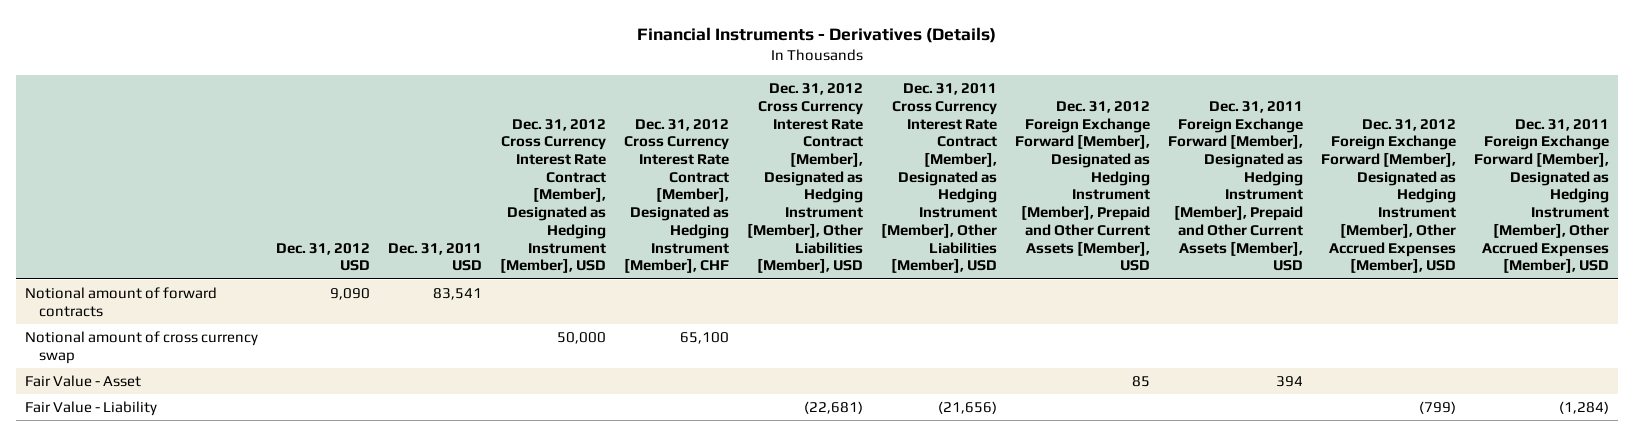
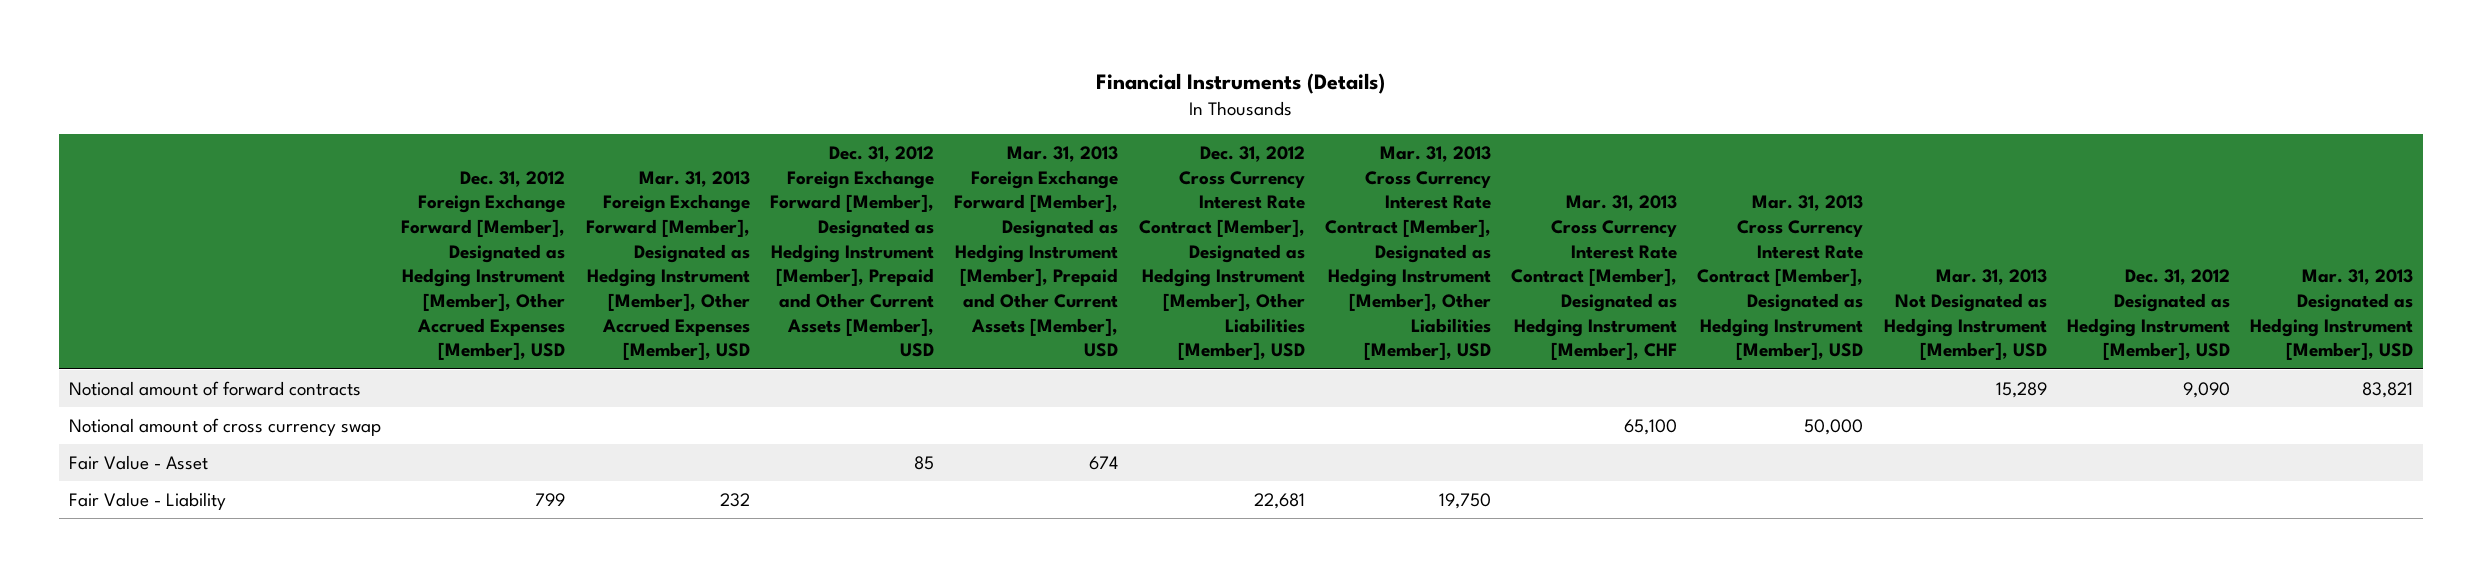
- Financial Instruments - Derivatives (Details)
+ Financial Instruments (Details)
- | Dec. 31, 2012 USD | Dec. 31, 2011 USD | Dec. 31, 2012 Cross Currency Interest Rate Contract [Member], Designated as Hedging Instrument [Member], USD | Dec. 31, 2012 Cross Currency Interest Rate Contract [Member], Designated as Hedging Instrument [Member], CHF | Dec. 31, 2012 Cross Currency Interest Rate Contract [Member], Designated as Hedging Instrument [Member], Other Liabilities [Member], USD | Dec. 31, 2011 Cross Currency Interest Rate Contract [Member], Designated as Hedging Instrument [Member], Other Liabilities [Member], USD | Dec. 31, 2012 Foreign Exchange Forward [Member], Designated as Hedging Instrument [Member], Prepaid and Other Current Assets [Member], USD | Dec. 31, 2011 Foreign Exchange Forward [Member], Designated as Hedging Instrument [Member], Prepaid and Other Current Assets [Member], USD | Dec. 31, 2012 Foreign Exchange Forward [Member], Designated as Hedging Instrument [Member], Other Accrued Expenses [Member], USD | Dec. 31, 2011 Foreign Exchange Forward [Member], Designated as Hedging Instrument [Member], Other Accrued Expenses [Member], USD
+ | Dec. 31, 2012 Foreign Exchange Forward [Member], Designated as Hedging Instrument [Member], Other Accrued Expenses [Member], USD | Mar. 31, 2013 Foreign Exchange Forward [Member], Designated as Hedging Instrument [Member], Other Accrued Expenses [Member], USD | Dec. 31, 2012 Foreign Exchange Forward [Member], Designated as Hedging Instrument [Member], Prepaid and Other Current Assets [Member], USD | Mar. 31, 2013 Foreign Exchange Forward [Member], Designated as Hedging Instrument [Member], Prepaid and Other Current Assets [Member], USD | Dec. 31, 2012 Cross Currency Interest Rate Contract [Member], Designated as Hedging Instrument [Member], Other Liabilities [Member], USD | Mar. 31, 2013 Cross Currency Interest Rate Contract [Member], Designated as Hedging Instrument [Member], Other Liabilities [Member], USD | Mar. 31, 2013 Cross Currency Interest Rate Contract [Member], Designated as Hedging Instrument [Member], CHF | Mar. 31, 2013 Cross Currency Interest Rate Contract [Member], Designated as Hedging Instrument [Member], USD | Mar. 31, 2013 Not Designated as Hedging Instrument [Member], USD | Dec. 31, 2012 Designated as Hedging Instrument [Member], USD | Mar. 31, 2013 Designated as Hedging Instrument [Member], USD
- Fair Value - Liability | | | | | (22,681) | (21,656) | | | (799) | (1,284)
+ Fair Value - Liability | 799 | 232 | | | 22,681 | 19,750 | | | | |

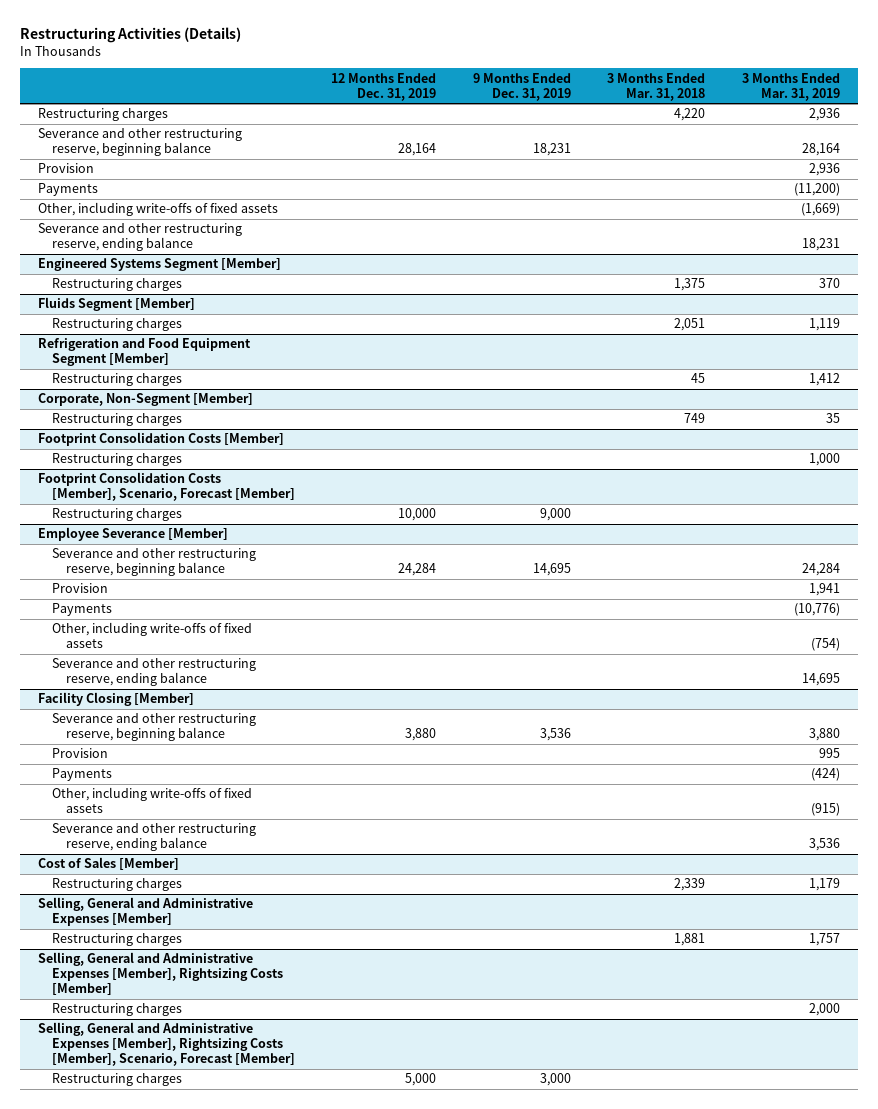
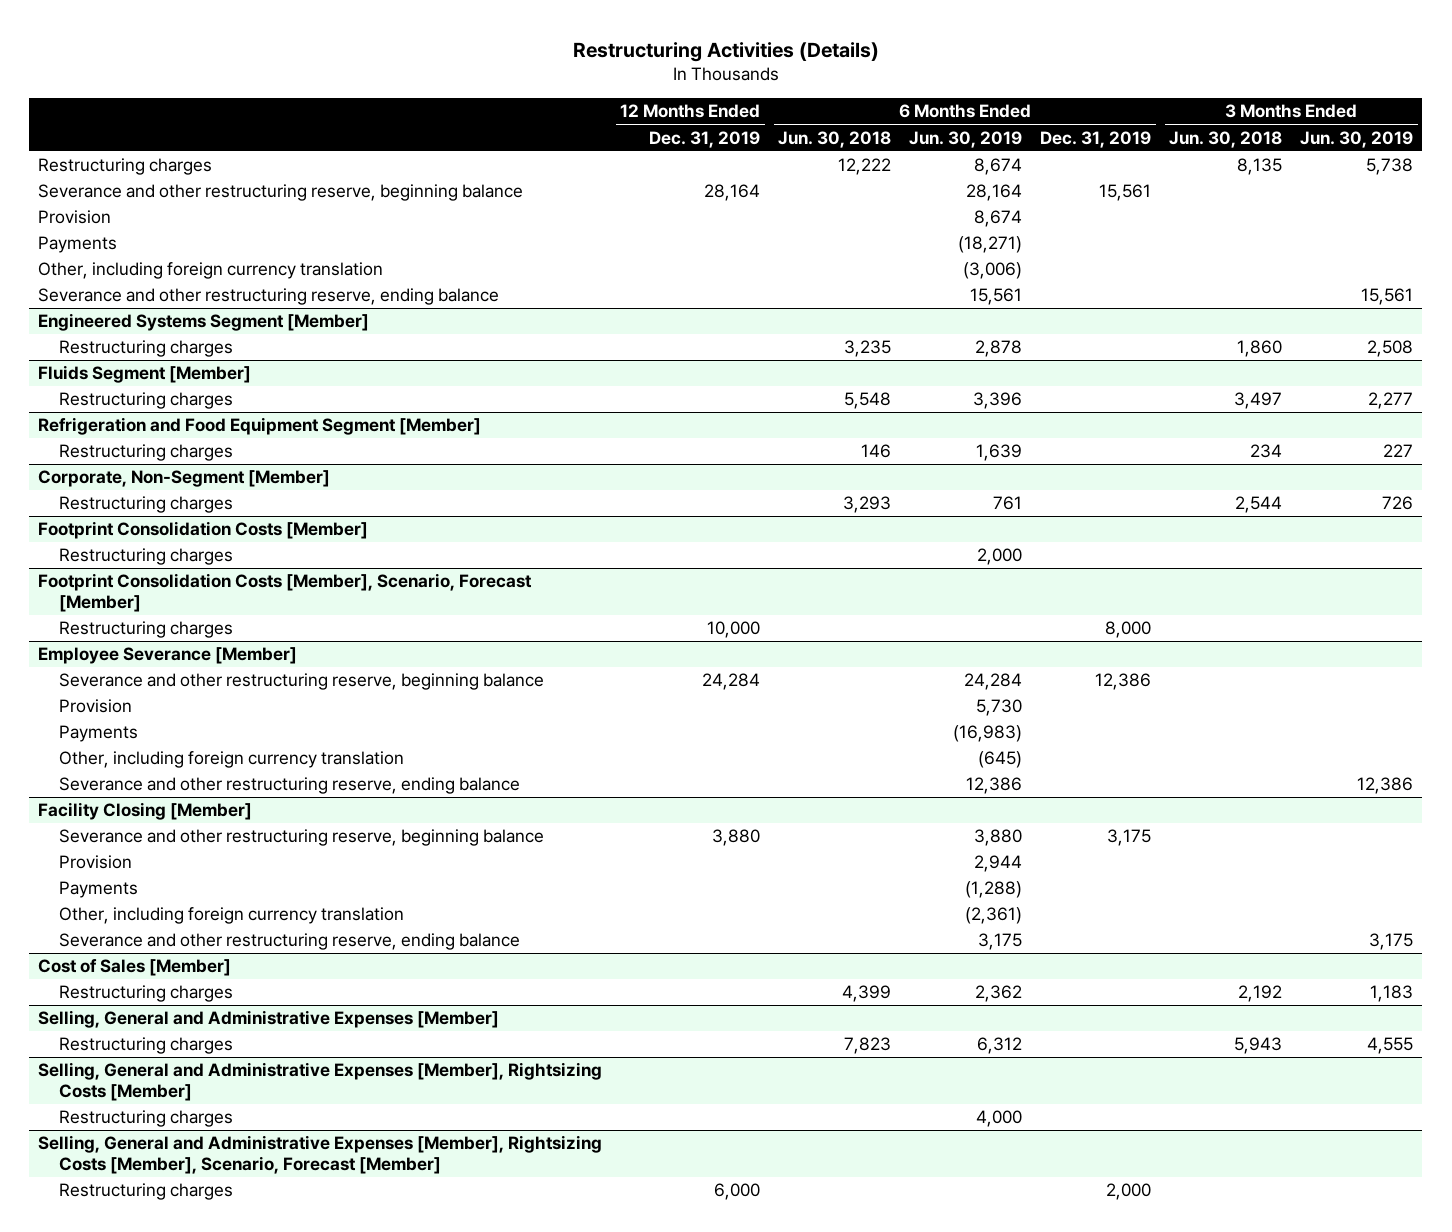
- | 12 Months Ended Dec. 31, 2019 | 9 Months Ended Dec. 31, 2019 | 3 Months Ended Mar. 31, 2018 | 3 Months Ended Mar. 31, 2019
+ | 12 Months Ended Dec. 31, 2019 | 6 Months Ended Jun. 30, 2018 | 6 Months Ended Jun. 30, 2019 | 6 Months Ended Dec. 31, 2019 | 3 Months Ended Jun. 30, 2018 | 3 Months Ended Jun. 30, 2019
- Other, including write-offs of fixed assets | | | | (1,669)
+ Other, including foreign currency translation | | | (3,006) | | |
@ Employee Severance [Member]
- Other, including write-offs of fixed assets | | | | (754)
+ Other, including foreign currency translation | | | (645) | | |
@ Facility Closing [Member]
- Other, including write-offs of fixed assets | | | | (915)
+ Other, including foreign currency translation | | | (2,361) | | |
@ Selling, General and Administrative Expenses [Member], Rightsizing Costs [Member], Scenario, Forecast [Member]
- Restructuring charges | 5,000 | 3,000 | |
+ Restructuring charges | 6,000 | | | 2,000 | |

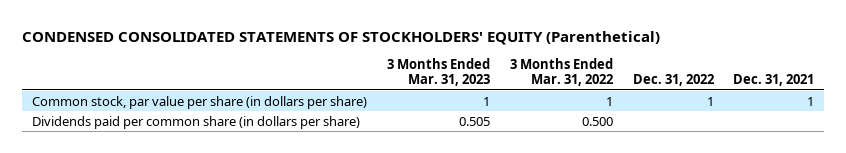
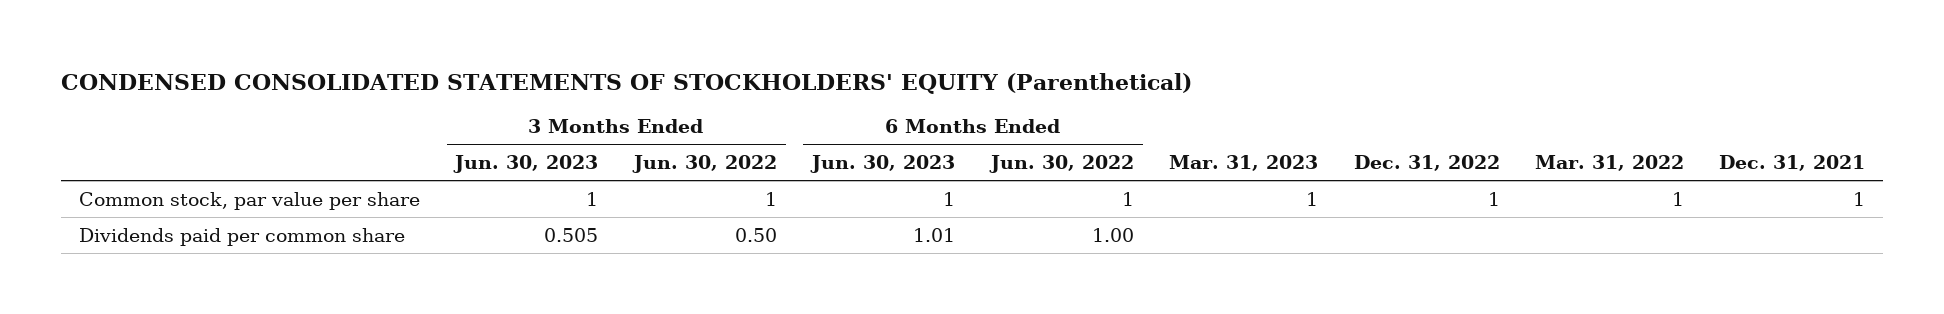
- | 3 Months Ended Mar. 31, 2023 | 3 Months Ended Mar. 31, 2022 | Dec. 31, 2022 | Dec. 31, 2021
+ | 3 Months Ended Jun. 30, 2023 | 3 Months Ended Jun. 30, 2022 | 6 Months Ended Jun. 30, 2023 | 6 Months Ended Jun. 30, 2022 | Mar. 31, 2023 | Dec. 31, 2022 | Mar. 31, 2022 | Dec. 31, 2021
- Common stock, par value per share (in dollars per share) | 1 | 1 | 1 | 1
- Dividends paid per common share (in dollars per share) | 0.505 | 0.500 | |
+ Common stock, par value per share | 1 | 1 | 1 | 1 | 1 | 1 | 1 | 1
+ Dividends paid per common share | 0.505 | 0.50 | 1.01 | 1.00 | | | |

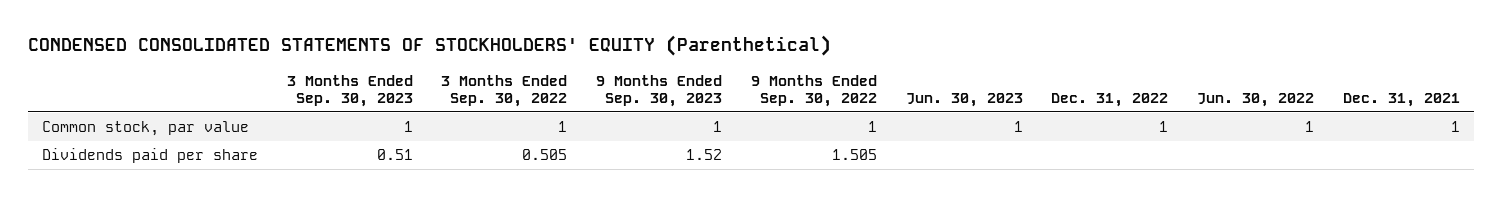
- | 3 Months Ended Jun. 30, 2023 | 3 Months Ended Jun. 30, 2022 | 6 Months Ended Jun. 30, 2023 | 6 Months Ended Jun. 30, 2022 | Mar. 31, 2023 | Dec. 31, 2022 | Mar. 31, 2022 | Dec. 31, 2021
+ | 3 Months Ended Sep. 30, 2023 | 3 Months Ended Sep. 30, 2022 | 9 Months Ended Sep. 30, 2023 | 9 Months Ended Sep. 30, 2022 | Jun. 30, 2023 | Dec. 31, 2022 | Jun. 30, 2022 | Dec. 31, 2021
- Common stock, par value per share | 1 | 1 | 1 | 1 | 1 | 1 | 1 | 1
- Dividends paid per common share | 0.505 | 0.50 | 1.01 | 1.00 | | | |
+ Common stock, par value | 1 | 1 | 1 | 1 | 1 | 1 | 1 | 1
+ Dividends paid per share | 0.51 | 0.505 | 1.52 | 1.505 | | | |

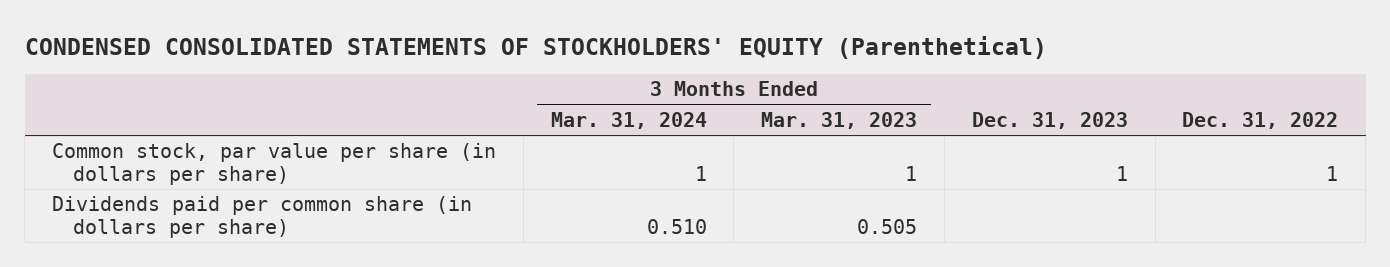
- | 3 Months Ended Sep. 30, 2023 | 3 Months Ended Sep. 30, 2022 | 9 Months Ended Sep. 30, 2023 | 9 Months Ended Sep. 30, 2022 | Jun. 30, 2023 | Dec. 31, 2022 | Jun. 30, 2022 | Dec. 31, 2021
+ | 3 Months Ended Mar. 31, 2024 | 3 Months Ended Mar. 31, 2023 | Dec. 31, 2023 | Dec. 31, 2022
- Common stock, par value | 1 | 1 | 1 | 1 | 1 | 1 | 1 | 1
- Dividends paid per share | 0.51 | 0.505 | 1.52 | 1.505 | | | |
+ Common stock, par value per share (in dollars per share) | 1 | 1 | 1 | 1
+ Dividends paid per common share (in dollars per share) | 0.510 | 0.505 | |

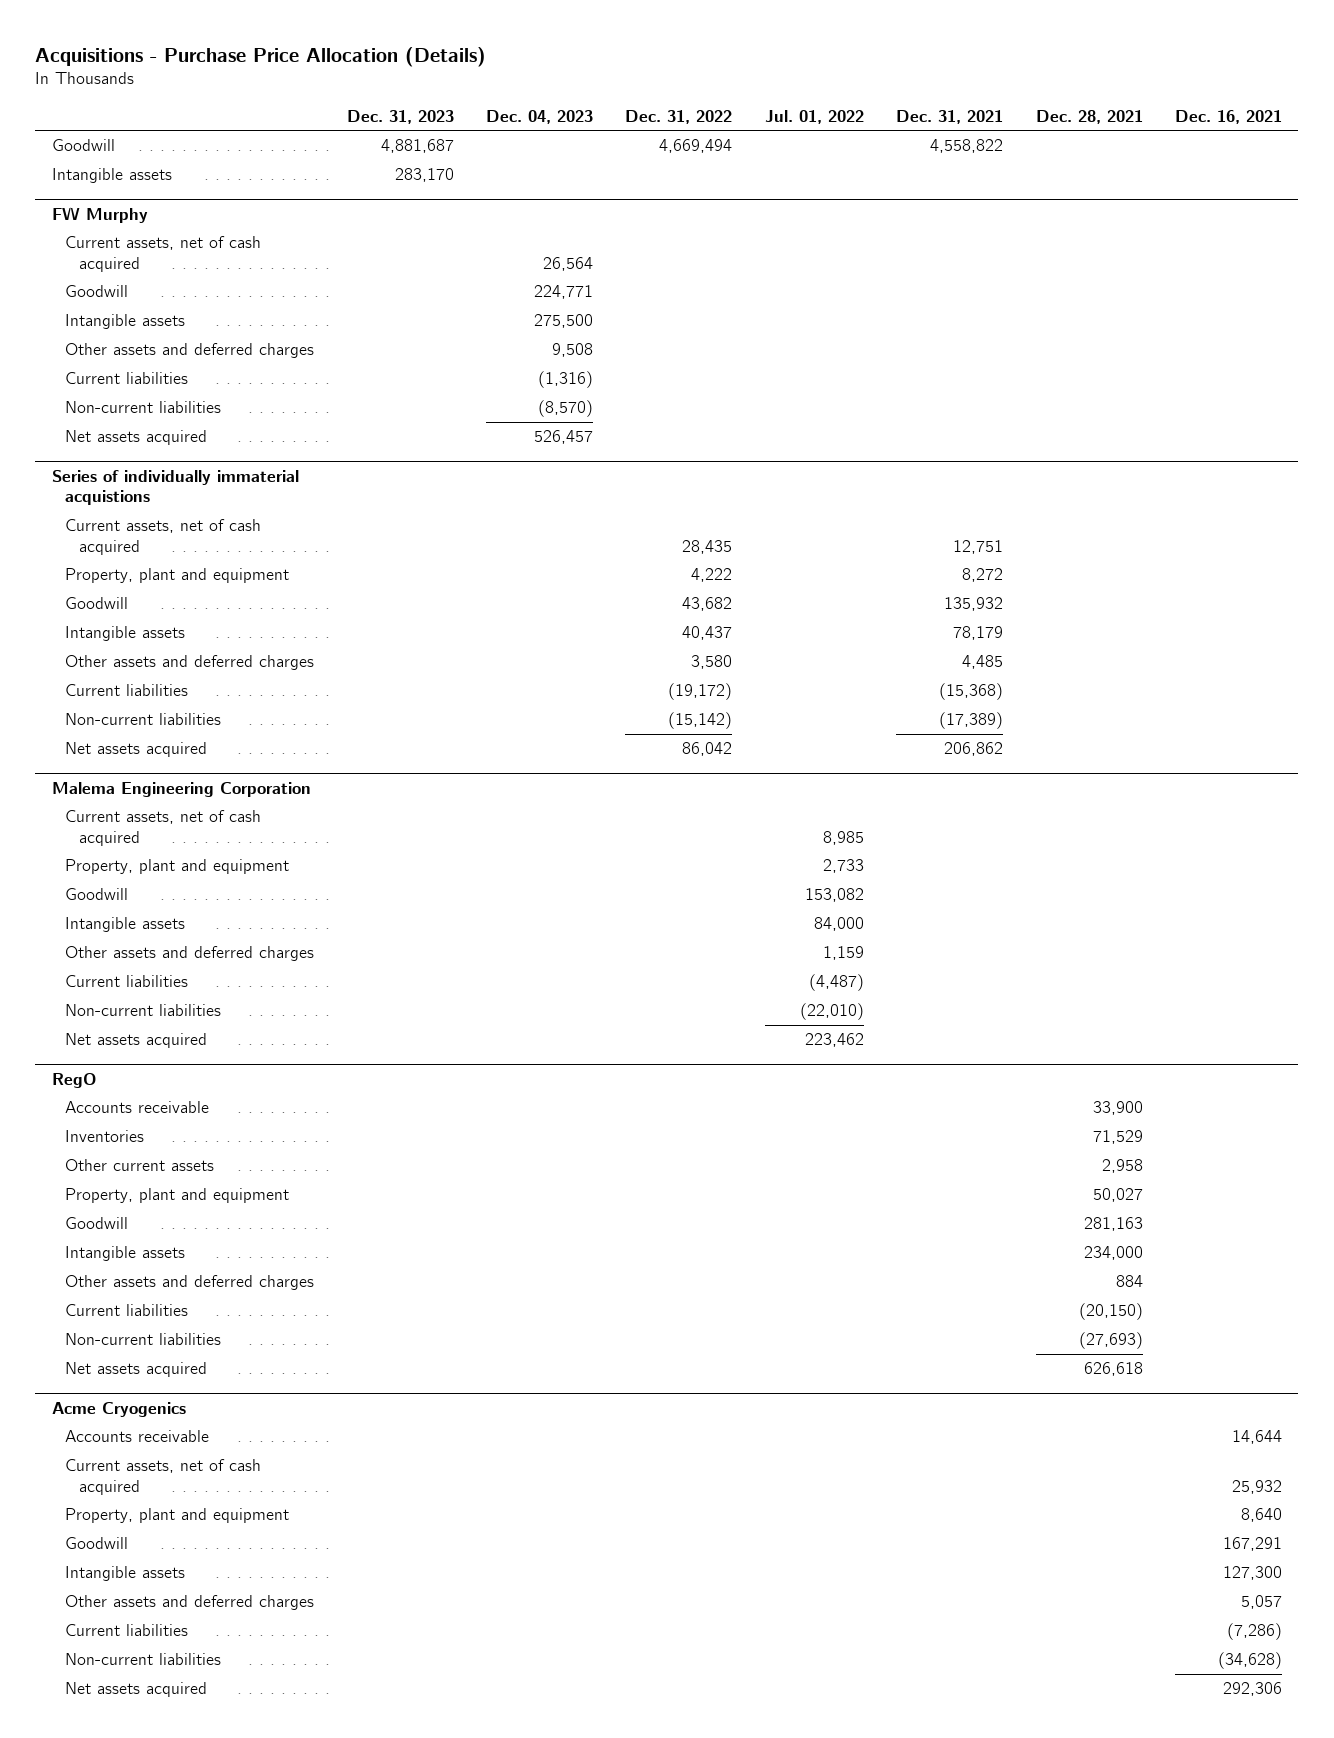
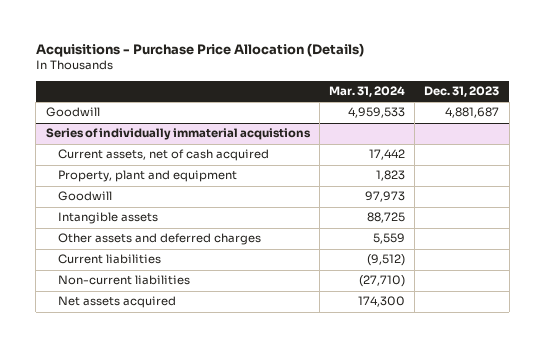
- | Dec. 31, 2023 | Dec. 04, 2023 | Dec. 31, 2022 | Jul. 01, 2022 | Dec. 31, 2021 | Dec. 28, 2021 | Dec. 16, 2021
+ | Mar. 31, 2024 | Dec. 31, 2023
- Intangible assets | 283,170 | | | | | |
- FW Murphy
- Current assets, net of cash acquired | | 26,564 | | | | |
- Goodwill | | 224,771 | | | | |
- Intangible assets | | 275,500 | | | | |
- Other assets and deferred charges | | 9,508 | | | | |
- Current liabilities | | (1,316) | | | | |
- Non-current liabilities | | (8,570) | | | | |
- Net assets acquired | | 526,457 | | | | |
- Malema Engineering Corporation
- Current assets, net of cash acquired | | | | 8,985 | | |
- Property, plant and equipment | | | | 2,733 | | |
- Goodwill | | | | 153,082 | | |
- Intangible assets | | | | 84,000 | | |
- Other assets and deferred charges | | | | 1,159 | | |
- Current liabilities | | | | (4,487) | | |
- Non-current liabilities | | | | (22,010) | | |
- Net assets acquired | | | | 223,462 | | |
- RegO
- Accounts receivable | | | | | | 33,900 |
- Inventories | | | | | | 71,529 |
- Other current assets | | | | | | 2,958 |
- Property, plant and equipment | | | | | | 50,027 |
- Goodwill | | | | | | 281,163 |
- Intangible assets | | | | | | 234,000 |
- Other assets and deferred charges | | | | | | 884 |
- Current liabilities | | | | | | (20,150) |
- Non-current liabilities | | | | | | (27,693) |
- Net assets acquired | | | | | | 626,618 |
- Acme Cryogenics
- Accounts receivable | | | | | | | 14,644
- Current assets, net of cash acquired | | | | | | | 25,932
- Property, plant and equipment | | | | | | | 8,640
- Goodwill | | | | | | | 167,291
- Intangible assets | | | | | | | 127,300
- Other assets and deferred charges | | | | | | | 5,057
- Current liabilities | | | | | | | (7,286)
- Non-current liabilities | | | | | | | (34,628)
- Net assets acquired | | | | | | | 292,306

